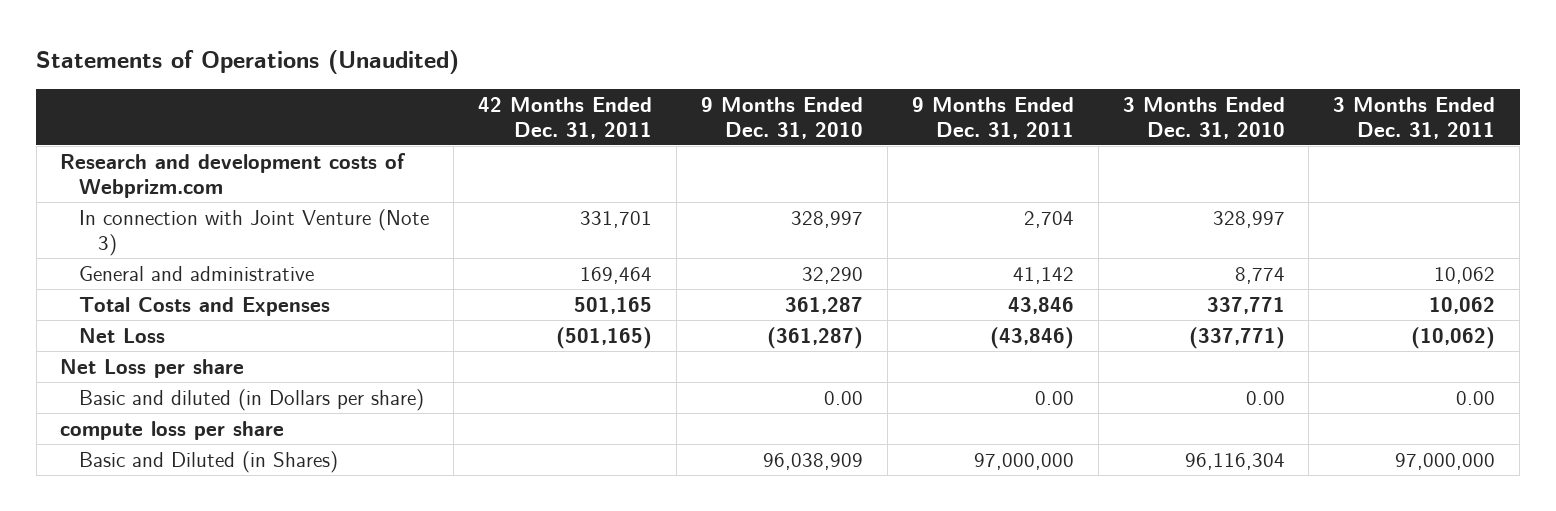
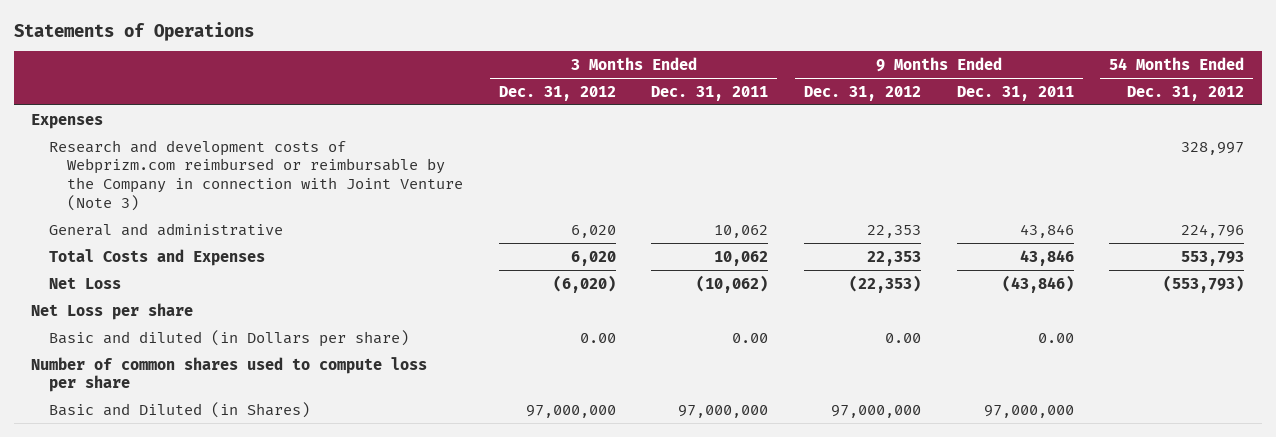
- Statements of Operations (Unaudited)
+ Statements of Operations
- | 42 Months Ended Dec. 31, 2011 | 9 Months Ended Dec. 31, 2010 | 9 Months Ended Dec. 31, 2011 | 3 Months Ended Dec. 31, 2010 | 3 Months Ended Dec. 31, 2011
+ | 3 Months Ended Dec. 31, 2012 | 3 Months Ended Dec. 31, 2011 | 9 Months Ended Dec. 31, 2012 | 9 Months Ended Dec. 31, 2011 | 54 Months Ended Dec. 31, 2012
- Research and development costs of Webprizm.com
- In connection with Joint Venture (Note 3) | 331,701 | 328,997 | 2,704 | 328,997 |
- General and administrative | 169,464 | 32,290 | 41,142 | 8,774 | 10,062
+ Expenses
+ Research and development costs of Webprizm.com reimbursed or reimbursable by the Company in connection with Joint Venture (Note 3) | | | | | 328,997
+ General and administrative | 6,020 | 10,062 | 22,353 | 43,846 | 224,796
- compute loss per share
+ Number of common shares used to compute loss per share

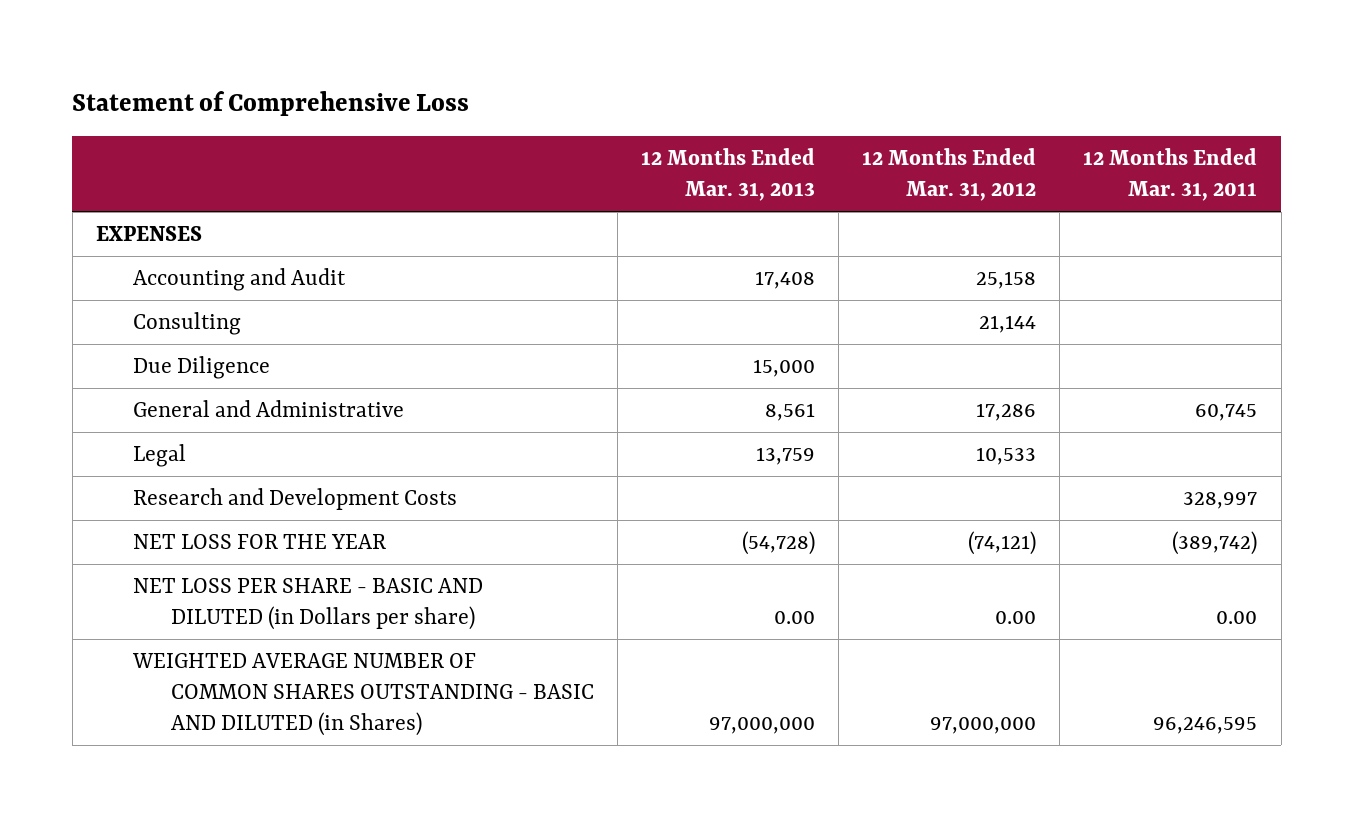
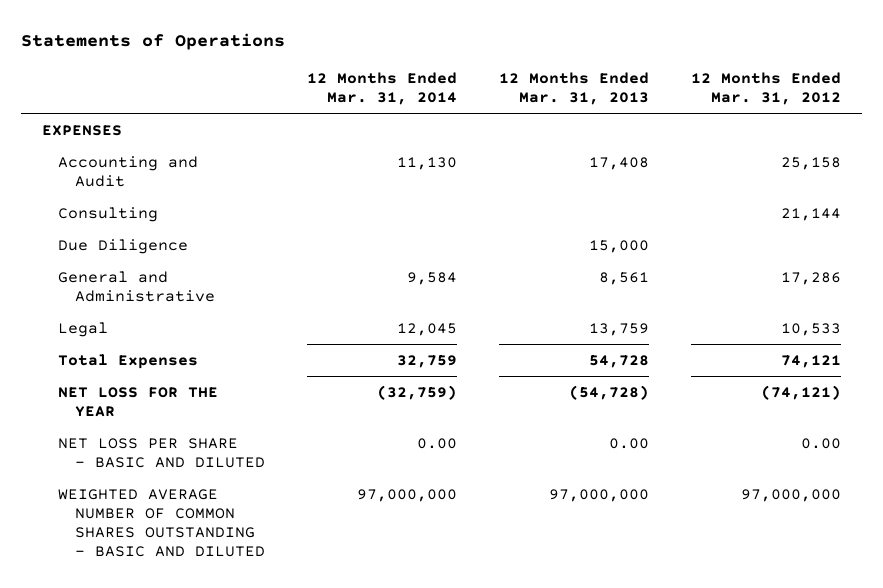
- Statement of Comprehensive Loss
+ Statements of Operations
- | 12 Months Ended Mar. 31, 2013 | 12 Months Ended Mar. 31, 2012 | 12 Months Ended Mar. 31, 2011
+ | 12 Months Ended Mar. 31, 2014 | 12 Months Ended Mar. 31, 2013 | 12 Months Ended Mar. 31, 2012
- Research and Development Costs | | | 328,997
+ Total Expenses | 32,759 | 54,728 | 74,121
- NET LOSS PER SHARE - BASIC AND DILUTED (in Dollars per share) | 0.00 | 0.00 | 0.00
- WEIGHTED AVERAGE NUMBER OF COMMON SHARES OUTSTANDING - BASIC AND DILUTED (in Shares) | 97,000,000 | 97,000,000 | 96,246,595
+ NET LOSS PER SHARE - BASIC AND DILUTED | 0.00 | 0.00 | 0.00
+ WEIGHTED AVERAGE NUMBER OF COMMON SHARES OUTSTANDING - BASIC AND DILUTED | 97,000,000 | 97,000,000 | 97,000,000

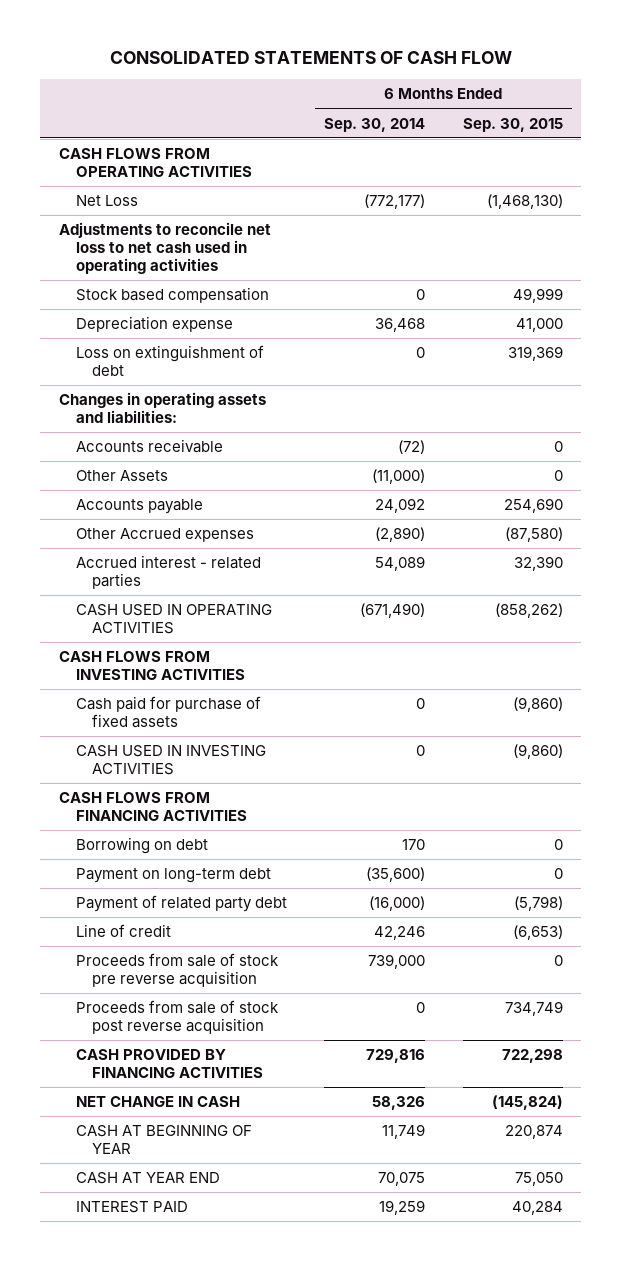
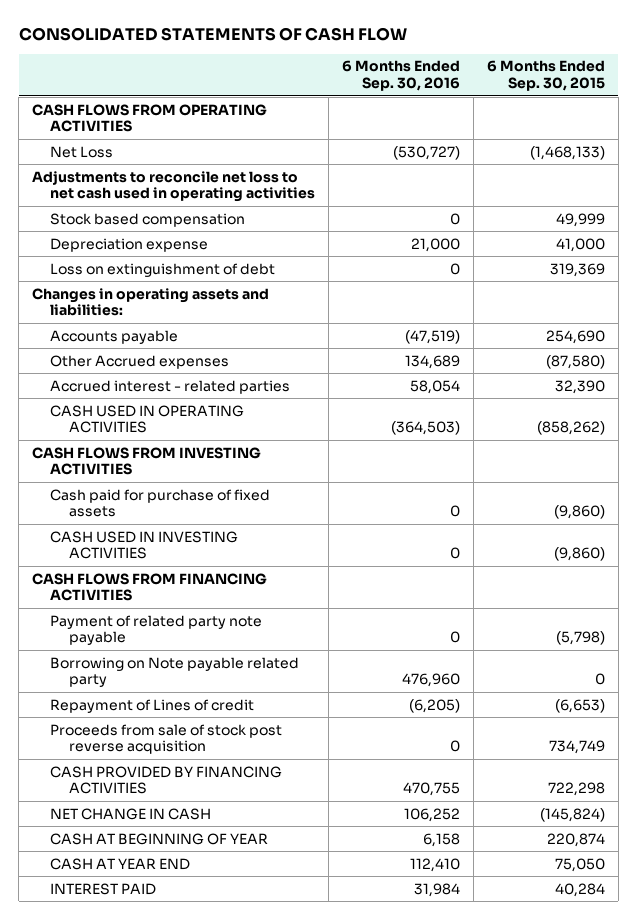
- | 6 Months Ended Sep. 30, 2014 | 6 Months Ended Sep. 30, 2015
+ | 6 Months Ended Sep. 30, 2016 | 6 Months Ended Sep. 30, 2015
- Net Loss | (772,177) | (1,468,130)
+ Net Loss | (530,727) | (1,468,133)
- Accounts receivable | (72) | 0
- Other Assets | (11,000) | 0
- Borrowing on debt | 170 | 0
- Payment on long-term debt | (35,600) | 0
- Payment of related party debt | (16,000) | (5,798)
- Line of credit | 42,246 | (6,653)
- Proceeds from sale of stock pre reverse acquisition | 739,000 | 0
+ Payment of related party note payable | 0 | (5,798)
+ Borrowing on Note payable related party | 476,960 | 0
+ Repayment of Lines of credit | (6,205) | (6,653)

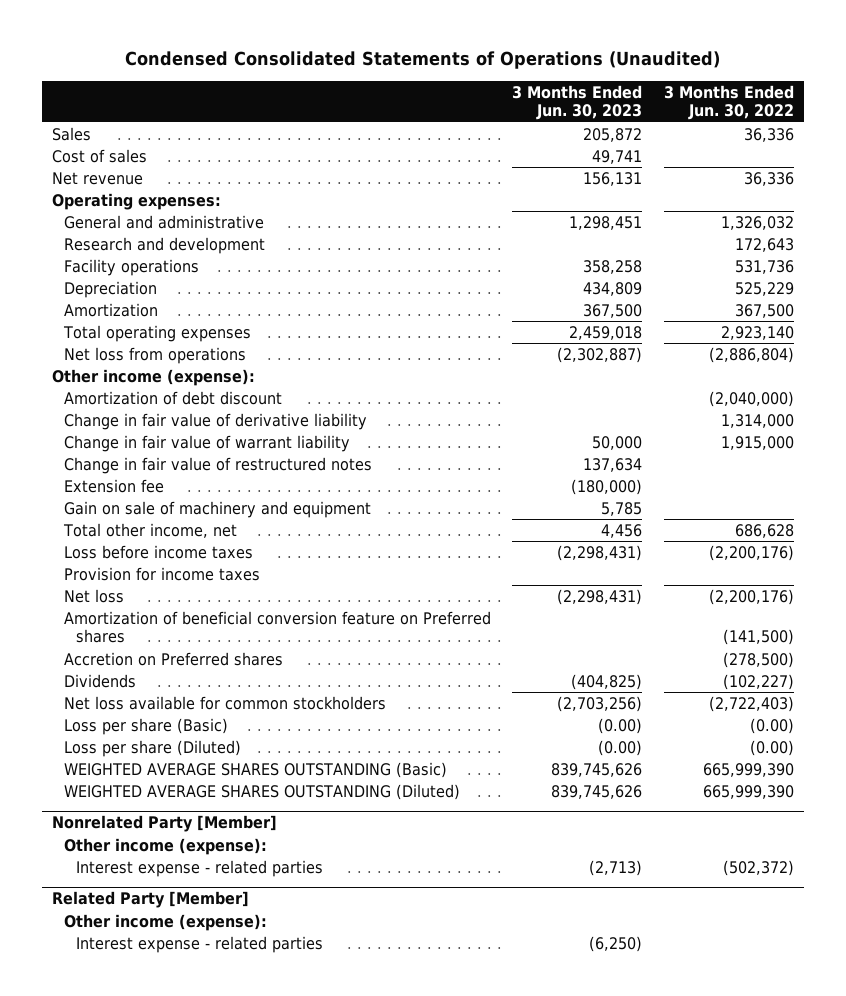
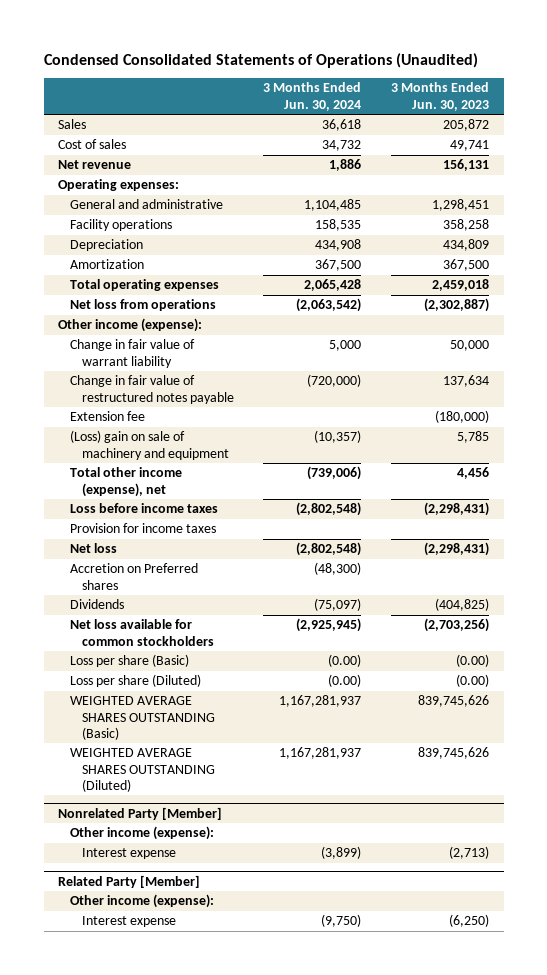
- | 3 Months Ended Jun. 30, 2023 | 3 Months Ended Jun. 30, 2022
+ | 3 Months Ended Jun. 30, 2024 | 3 Months Ended Jun. 30, 2023
- Research and development | | 172,643
- Amortization of debt discount | | (2,040,000)
- Change in fair value of derivative liability | | 1,314,000
- Change in fair value of restructured notes | 137,634 |
+ Change in fair value of restructured notes payable | (720,000) | 137,634
- Gain on sale of machinery and equipment | 5,785 |
- Total other income, net | 4,456 | 686,628
+ (Loss) gain on sale of machinery and equipment | (10,357) | 5,785
+ Total other income (expense), net | (739,006) | 4,456
- Amortization of beneficial conversion feature on Preferred shares | | (141,500)
@ Nonrelated Party [Member]
- Interest expense - related parties | (2,713) | (502,372)
+ Interest expense | (3,899) | (2,713)
@ Related Party [Member]
- Interest expense - related parties | (6,250) |
+ Interest expense | (9,750) | (6,250)

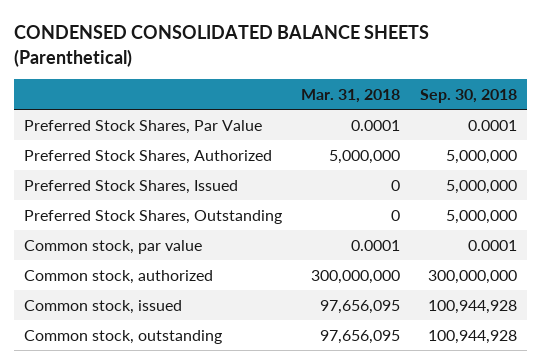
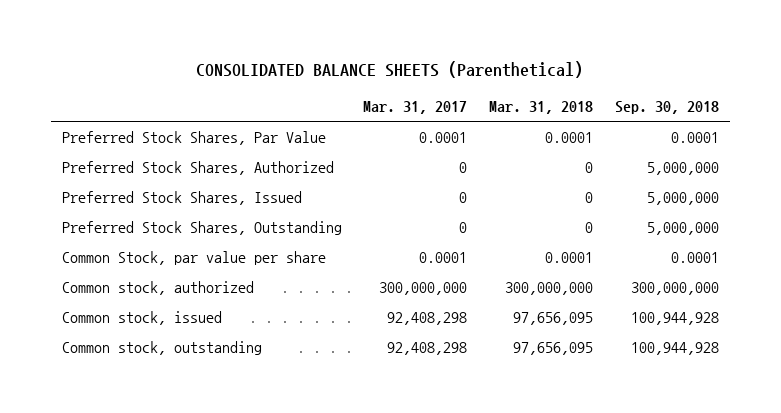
- CONDENSED CONSOLIDATED BALANCE SHEETS (Parenthetical)
+ CONSOLIDATED BALANCE SHEETS (Parenthetical)
- | Mar. 31, 2018 | Sep. 30, 2018
+ | Mar. 31, 2017 | Mar. 31, 2018 | Sep. 30, 2018
- Preferred Stock Shares, Authorized | 5,000,000 | 5,000,000
+ Preferred Stock Shares, Authorized | 0 | 0 | 5,000,000
- Common stock, par value | 0.0001 | 0.0001
+ Common Stock, par value per share | 0.0001 | 0.0001 | 0.0001

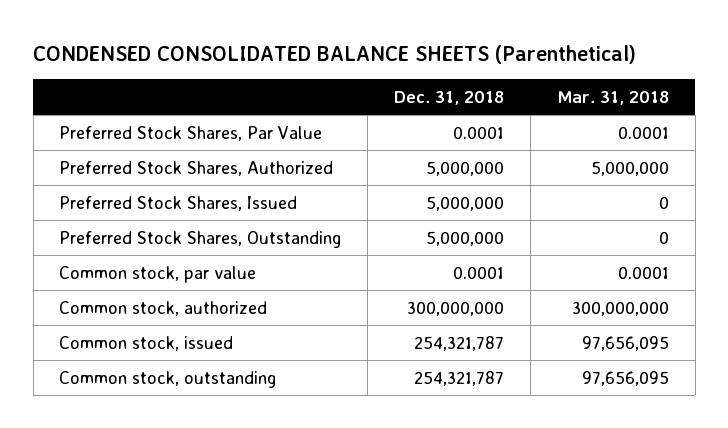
- CONSOLIDATED BALANCE SHEETS (Parenthetical)
+ CONDENSED CONSOLIDATED BALANCE SHEETS (Parenthetical)
- | Mar. 31, 2017 | Mar. 31, 2018 | Sep. 30, 2018
+ | Dec. 31, 2018 | Mar. 31, 2018
- Preferred Stock Shares, Authorized | 0 | 0 | 5,000,000
+ Preferred Stock Shares, Authorized | 5,000,000 | 5,000,000
- Common Stock, par value per share | 0.0001 | 0.0001 | 0.0001
+ Common stock, par value | 0.0001 | 0.0001

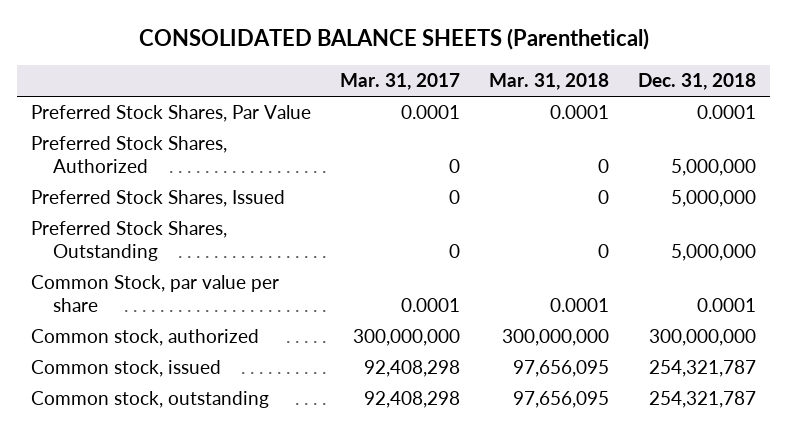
- CONDENSED CONSOLIDATED BALANCE SHEETS (Parenthetical)
+ CONSOLIDATED BALANCE SHEETS (Parenthetical)
- | Dec. 31, 2018 | Mar. 31, 2018
+ | Mar. 31, 2017 | Mar. 31, 2018 | Dec. 31, 2018
- Preferred Stock Shares, Authorized | 5,000,000 | 5,000,000
+ Preferred Stock Shares, Authorized | 0 | 0 | 5,000,000
- Common stock, par value | 0.0001 | 0.0001
+ Common Stock, par value per share | 0.0001 | 0.0001 | 0.0001

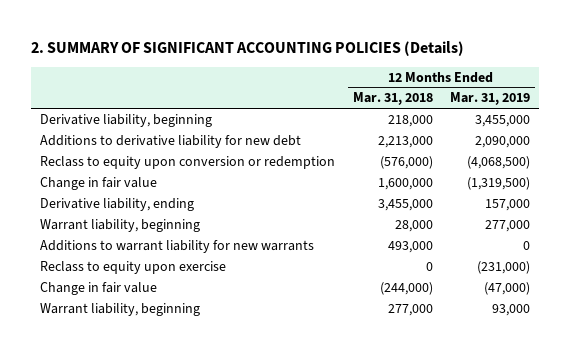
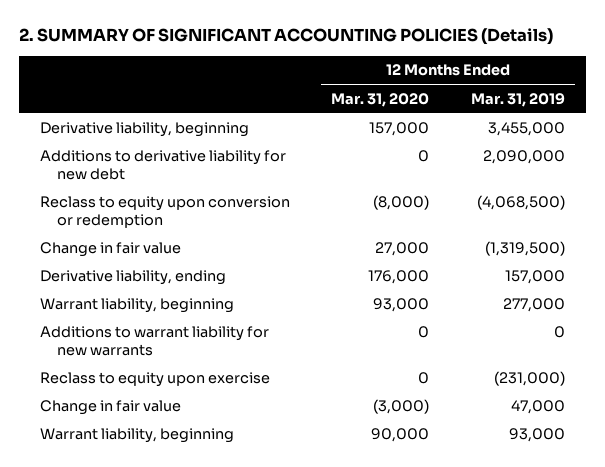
- | 12 Months Ended Mar. 31, 2018 | 12 Months Ended Mar. 31, 2019
+ | 12 Months Ended Mar. 31, 2020 | 12 Months Ended Mar. 31, 2019
- Change in fair value | (244,000) | (47,000)
+ Change in fair value | (3,000) | 47,000

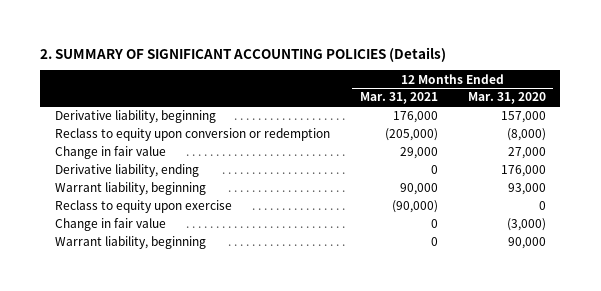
- | 12 Months Ended Mar. 31, 2020 | 12 Months Ended Mar. 31, 2019
+ | 12 Months Ended Mar. 31, 2021 | 12 Months Ended Mar. 31, 2020
- Additions to derivative liability for new debt | 0 | 2,090,000
- Additions to warrant liability for new warrants | 0 | 0

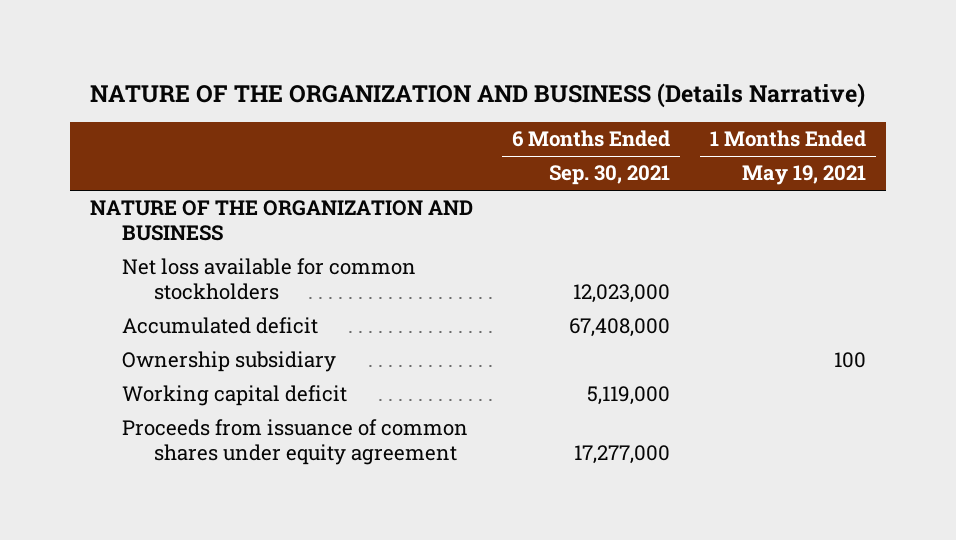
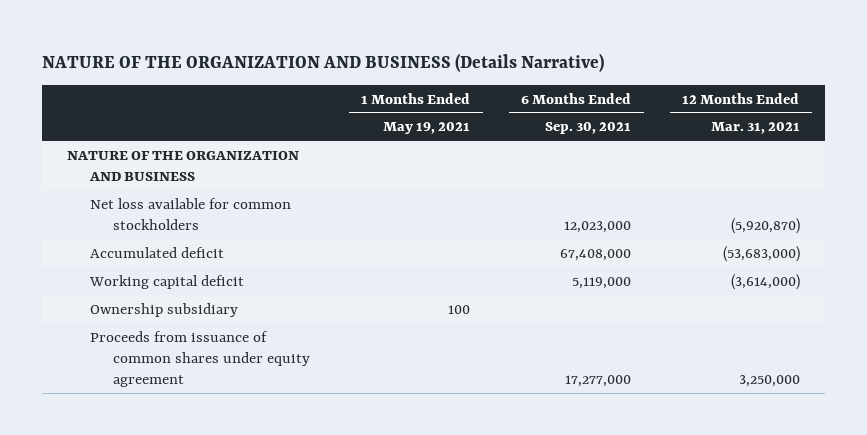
- | 6 Months Ended Sep. 30, 2021 | 1 Months Ended May 19, 2021
+ | 1 Months Ended May 19, 2021 | 6 Months Ended Sep. 30, 2021 | 12 Months Ended Mar. 31, 2021
moved down: Ownership subsidiary | 100 | |

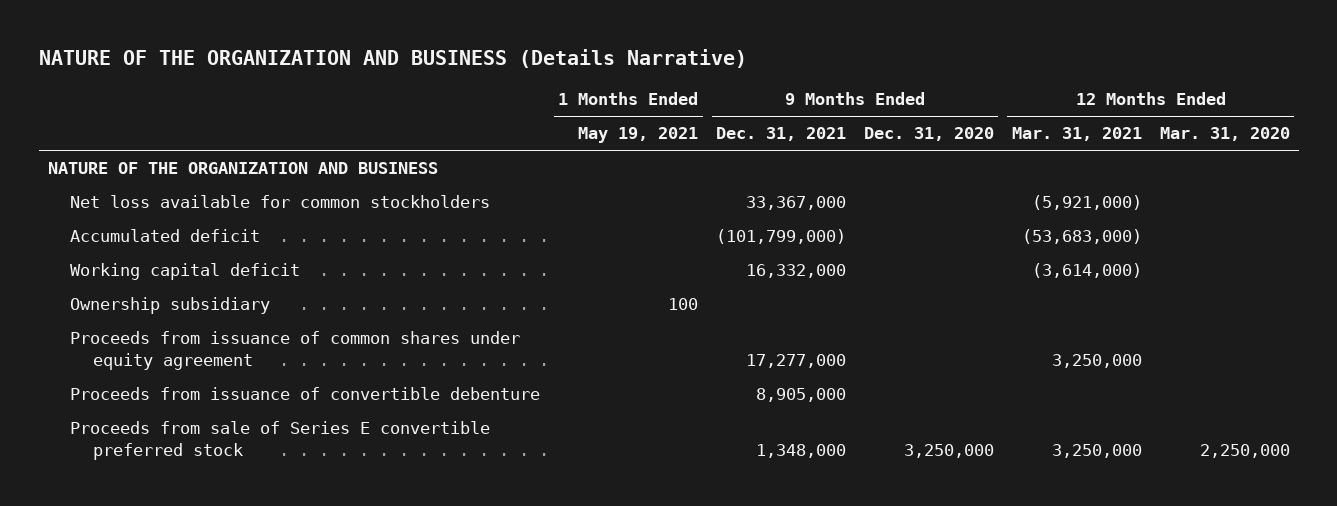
- | 1 Months Ended May 19, 2021 | 6 Months Ended Sep. 30, 2021 | 12 Months Ended Mar. 31, 2021
+ | 1 Months Ended May 19, 2021 | 9 Months Ended Dec. 31, 2021 | 9 Months Ended Dec. 31, 2020 | 12 Months Ended Mar. 31, 2021 | 12 Months Ended Mar. 31, 2020
- Net loss available for common stockholders | | 12,023,000 | (5,920,870)
+ Net loss available for common stockholders | | 33,367,000 | | (5,921,000) |
+ Proceeds from issuance of convertible debenture | | 8,905,000 | | |
+ Proceeds from sale of Series E convertible preferred stock | | 1,348,000 | 3,250,000 | 3,250,000 | 2,250,000

